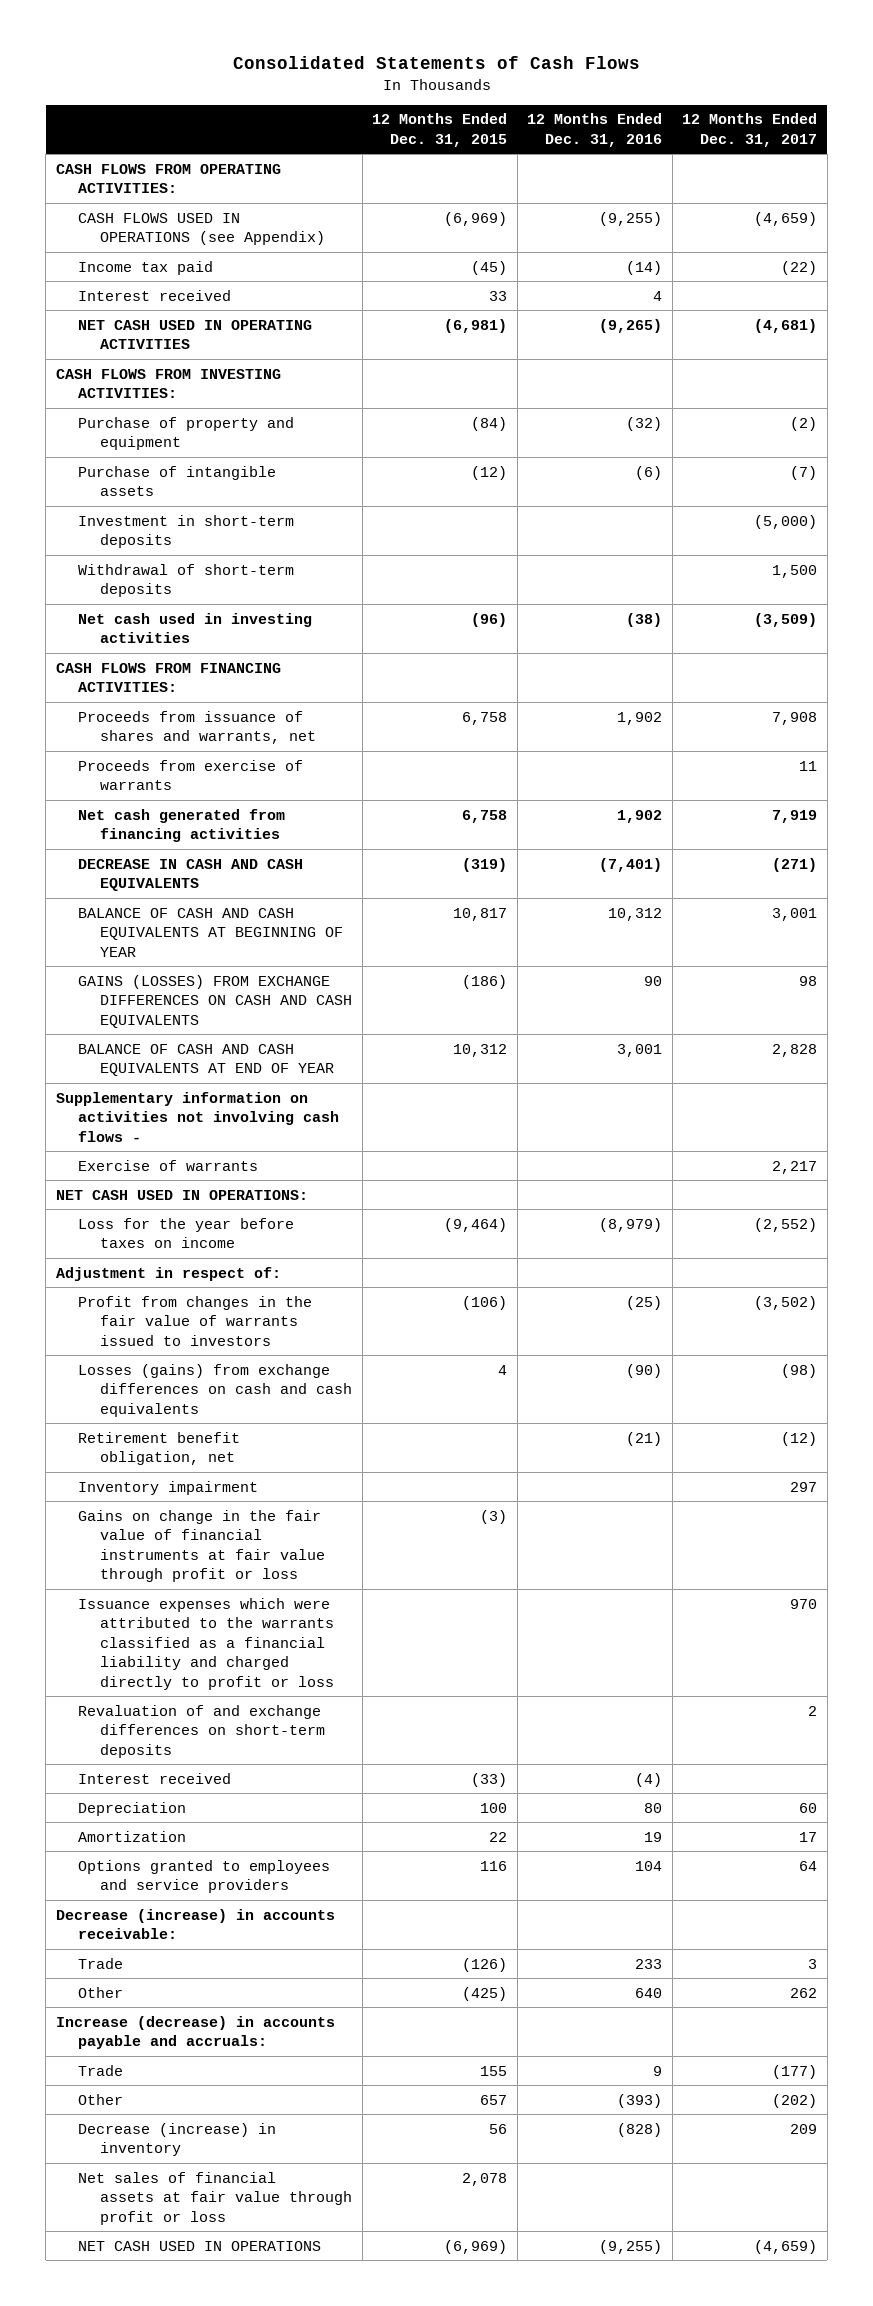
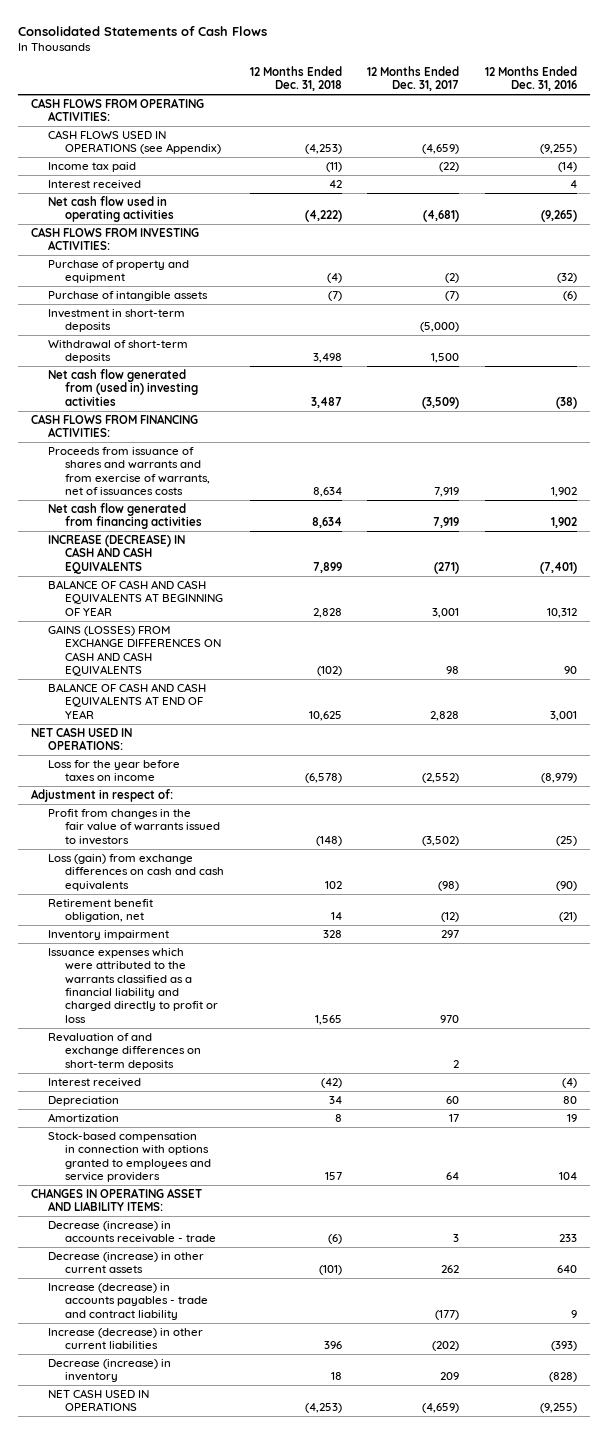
- | 12 Months Ended Dec. 31, 2015 | 12 Months Ended Dec. 31, 2016 | 12 Months Ended Dec. 31, 2017
+ | 12 Months Ended Dec. 31, 2018 | 12 Months Ended Dec. 31, 2017 | 12 Months Ended Dec. 31, 2016
- NET CASH USED IN OPERATING ACTIVITIES | (6,981) | (9,265) | (4,681)
+ Net cash flow used in operating activities | (4,222) | (4,681) | (9,265)
- Net cash used in investing activities | (96) | (38) | (3,509)
+ Net cash flow generated from (used in) investing activities | 3,487 | (3,509) | (38)
- Proceeds from issuance of shares and warrants, net | 6,758 | 1,902 | 7,908
- Proceeds from exercise of warrants | | | 11
- Net cash generated from financing activities | 6,758 | 1,902 | 7,919
- DECREASE IN CASH AND CASH EQUIVALENTS | (319) | (7,401) | (271)
+ Proceeds from issuance of shares and warrants and from exercise of warrants, net of issuances costs | 8,634 | 7,919 | 1,902
+ Net cash flow generated from financing activities | 8,634 | 7,919 | 1,902
+ INCREASE (DECREASE) IN CASH AND CASH EQUIVALENTS | 7,899 | (271) | (7,401)
- Supplementary information on activities not involving cash flows -
- Exercise of warrants | | | 2,217
- Losses (gains) from exchange differences on cash and cash equivalents | 4 | (90) | (98)
+ Loss (gain) from exchange differences on cash and cash equivalents | 102 | (98) | (90)
- Gains on change in the fair value of financial instruments at fair value through profit or loss | (3) | |
- Options granted to employees and service providers | 116 | 104 | 64
- Decrease (increase) in accounts receivable:
- Trade | (126) | 233 | 3
- Other | (425) | 640 | 262
- Increase (decrease) in accounts payable and accruals:
- Trade | 155 | 9 | (177)
- Other | 657 | (393) | (202)
+ Stock-based compensation in connection with options granted to employees and service providers | 157 | 64 | 104
+ CHANGES IN OPERATING ASSET AND LIABILITY ITEMS:
+ Decrease (increase) in accounts receivable - trade | (6) | 3 | 233
+ Decrease (increase) in other current assets | (101) | 262 | 640
+ Increase (decrease) in accounts payables - trade and contract liability | | (177) | 9
+ Increase (decrease) in other current liabilities | 396 | (202) | (393)
- Net sales of financial assets at fair value through profit or loss | 2,078 | |

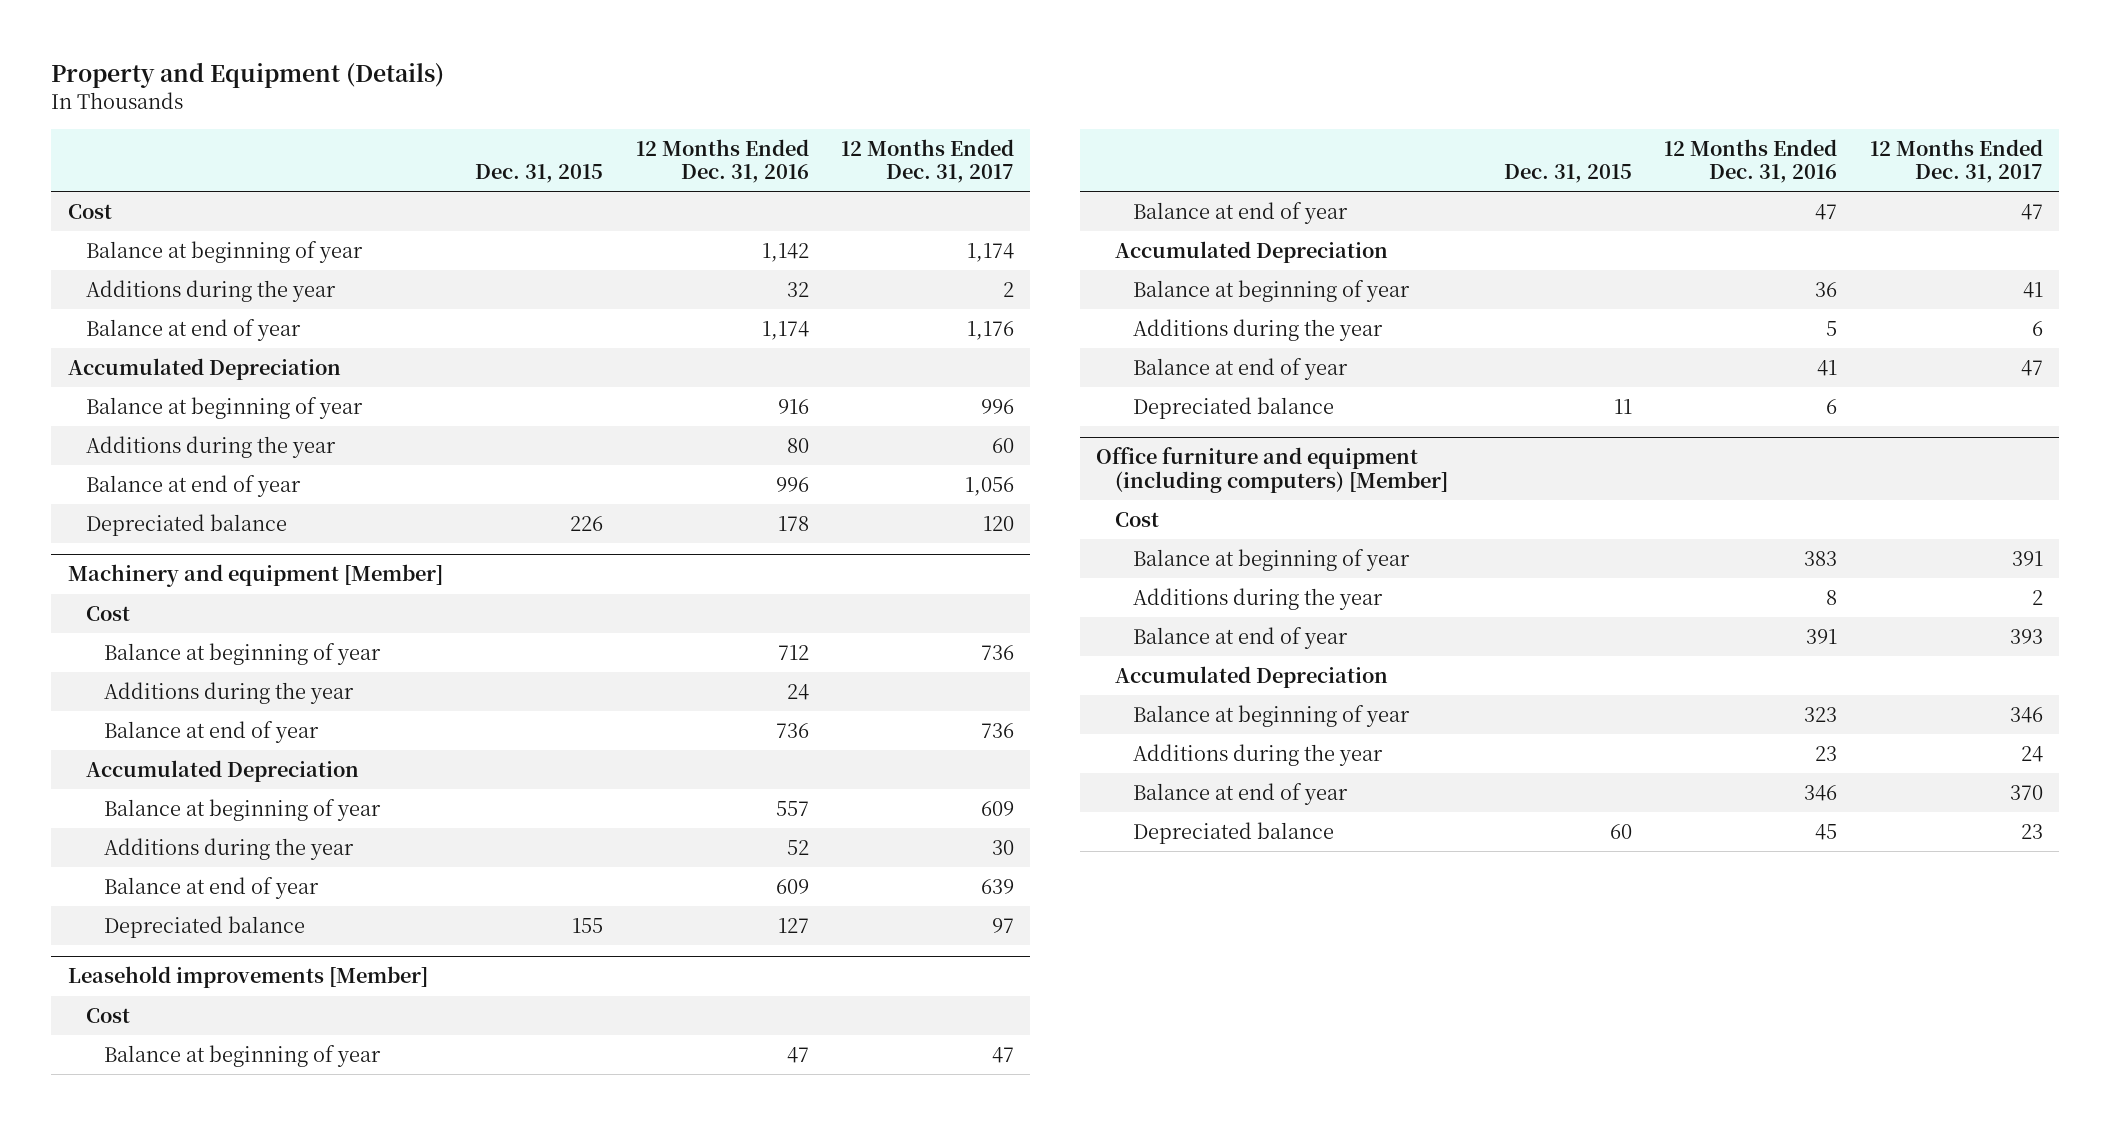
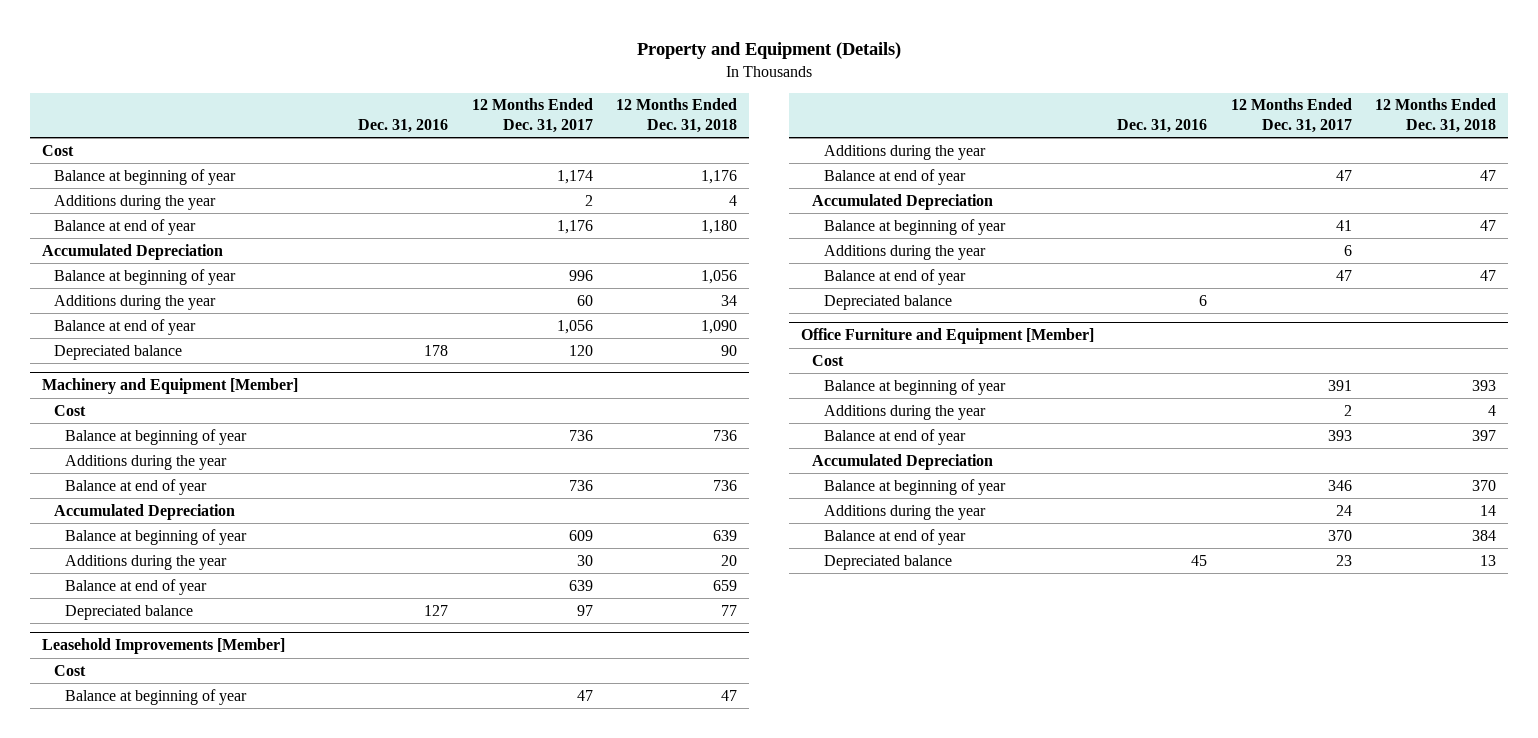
- | Dec. 31, 2015 | 12 Months Ended Dec. 31, 2016 | 12 Months Ended Dec. 31, 2017
+ | Dec. 31, 2016 | 12 Months Ended Dec. 31, 2017 | 12 Months Ended Dec. 31, 2018
- Machinery and equipment [Member]
+ Machinery and Equipment [Member]
- Leasehold improvements [Member]
+ Leasehold Improvements [Member]
+ Additions during the year
- Office furniture and equipment (including computers) [Member]
+ Office Furniture and Equipment [Member]

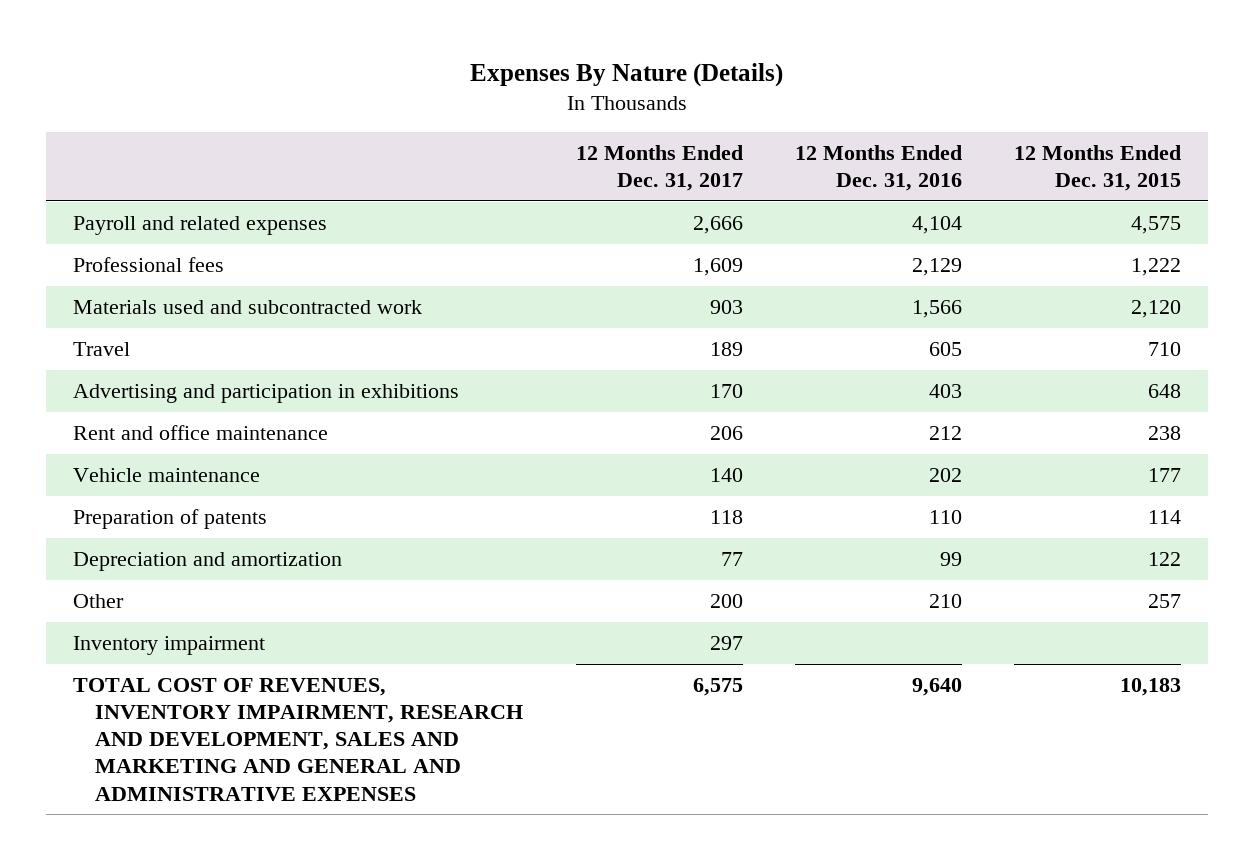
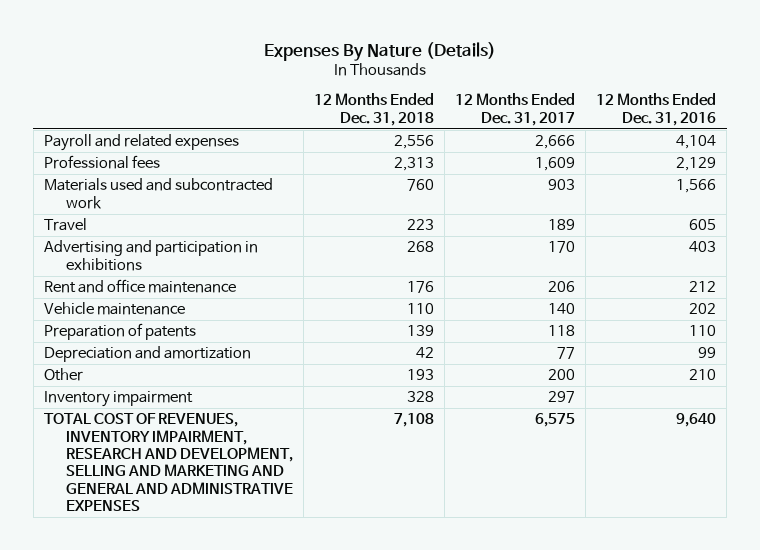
- | 12 Months Ended Dec. 31, 2017 | 12 Months Ended Dec. 31, 2016 | 12 Months Ended Dec. 31, 2015
+ | 12 Months Ended Dec. 31, 2018 | 12 Months Ended Dec. 31, 2017 | 12 Months Ended Dec. 31, 2016
- TOTAL COST OF REVENUES, INVENTORY IMPAIRMENT, RESEARCH AND DEVELOPMENT, SALES AND MARKETING AND GENERAL AND ADMINISTRATIVE EXPENSES | 6,575 | 9,640 | 10,183
+ TOTAL COST OF REVENUES, INVENTORY IMPAIRMENT, RESEARCH AND DEVELOPMENT, SELLING AND MARKETING AND GENERAL AND ADMINISTRATIVE EXPENSES | 7,108 | 6,575 | 9,640

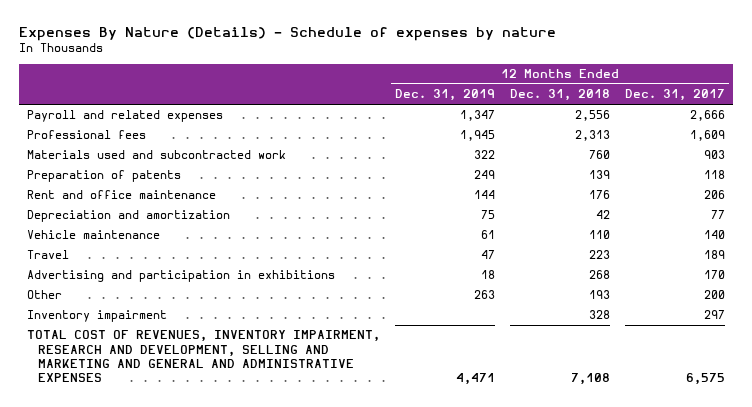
- Expenses By Nature (Details)
+ Expenses By Nature (Details) - Schedule of expenses by nature
- | 12 Months Ended Dec. 31, 2018 | 12 Months Ended Dec. 31, 2017 | 12 Months Ended Dec. 31, 2016
+ | 12 Months Ended Dec. 31, 2019 | 12 Months Ended Dec. 31, 2018 | 12 Months Ended Dec. 31, 2017
moved down: Rent and office maintenance | 144 | 176 | 206
moved down: Vehicle maintenance | 61 | 110 | 140
moved down: Travel | 47 | 223 | 189
moved down: Advertising and participation in exhibitions | 18 | 268 | 170

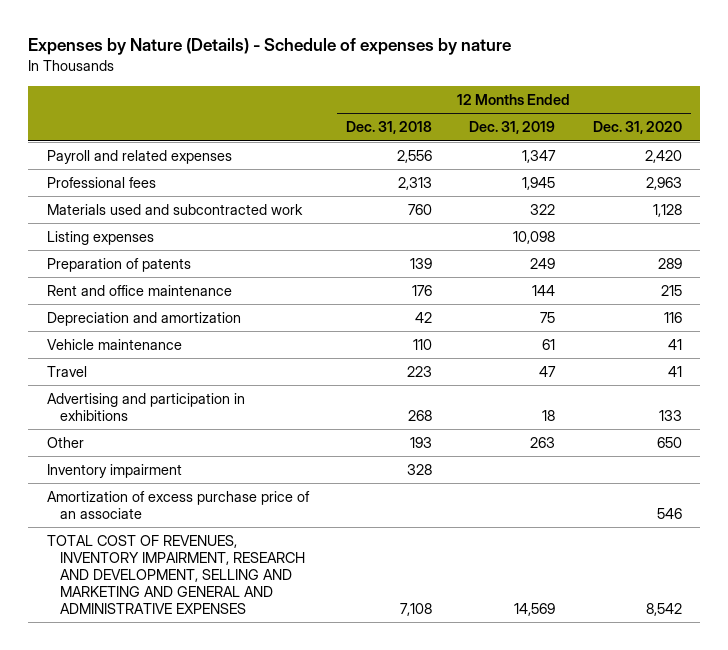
- Expenses By Nature (Details) - Schedule of expenses by nature
+ Expenses by Nature (Details) - Schedule of expenses by nature
- | 12 Months Ended Dec. 31, 2019 | 12 Months Ended Dec. 31, 2018 | 12 Months Ended Dec. 31, 2017
+ | 12 Months Ended Dec. 31, 2018 | 12 Months Ended Dec. 31, 2019 | 12 Months Ended Dec. 31, 2020
+ Listing expenses | | 10,098 |
- TOTAL COST OF REVENUES, INVENTORY IMPAIRMENT, RESEARCH AND DEVELOPMENT, SELLING AND MARKETING AND GENERAL AND ADMINISTRATIVE EXPENSES | 4,471 | 7,108 | 6,575
+ Amortization of excess purchase price of an associate | | | 546
+ TOTAL COST OF REVENUES, INVENTORY IMPAIRMENT, RESEARCH AND DEVELOPMENT, SELLING AND MARKETING AND GENERAL AND ADMINISTRATIVE EXPENSES | 7,108 | 14,569 | 8,542

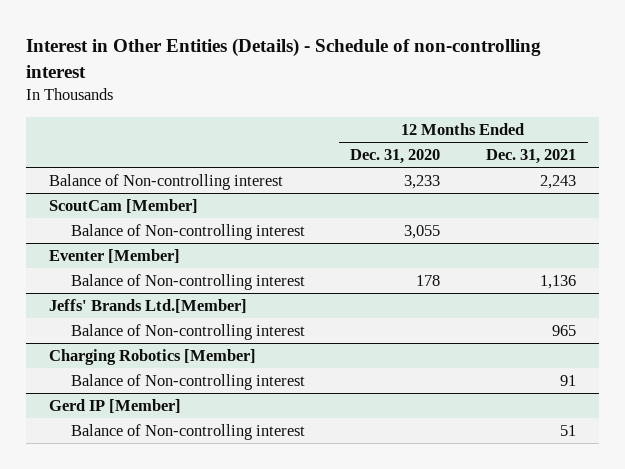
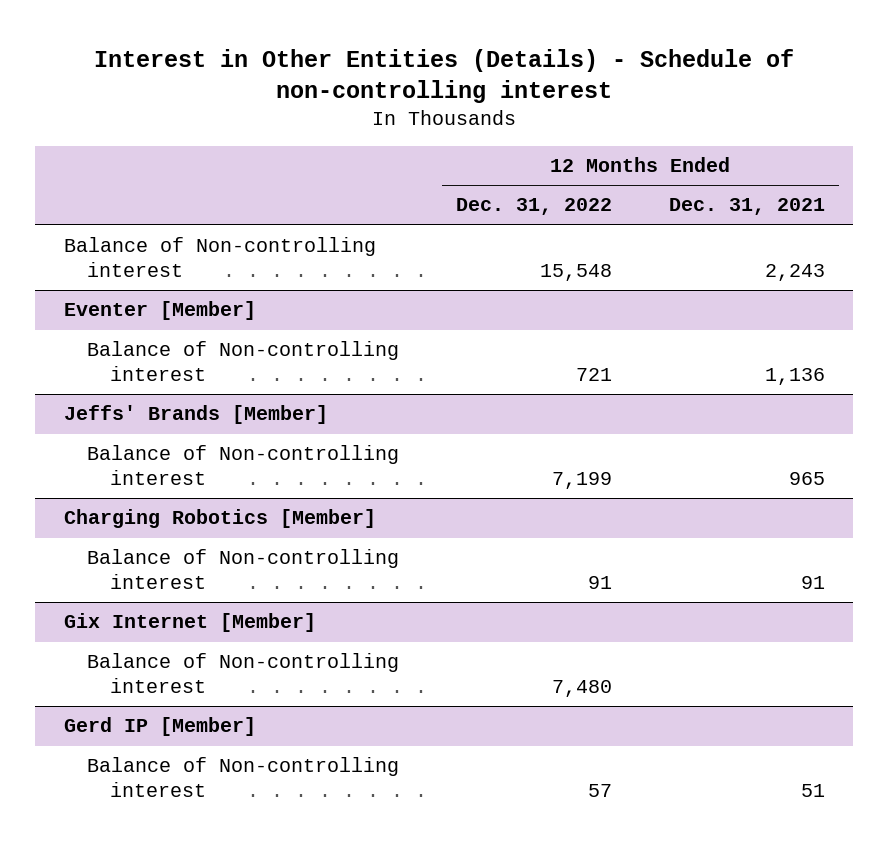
- | 12 Months Ended Dec. 31, 2020 | 12 Months Ended Dec. 31, 2021
+ | 12 Months Ended Dec. 31, 2022 | 12 Months Ended Dec. 31, 2021
- ScoutCam [Member]
- Balance of Non-controlling interest | 3,055 |
- Jeffs' Brands Ltd.[Member]
+ Jeffs' Brands [Member]
+ Gix Internet [Member]
+ Balance of Non-controlling interest | 7,480 |

